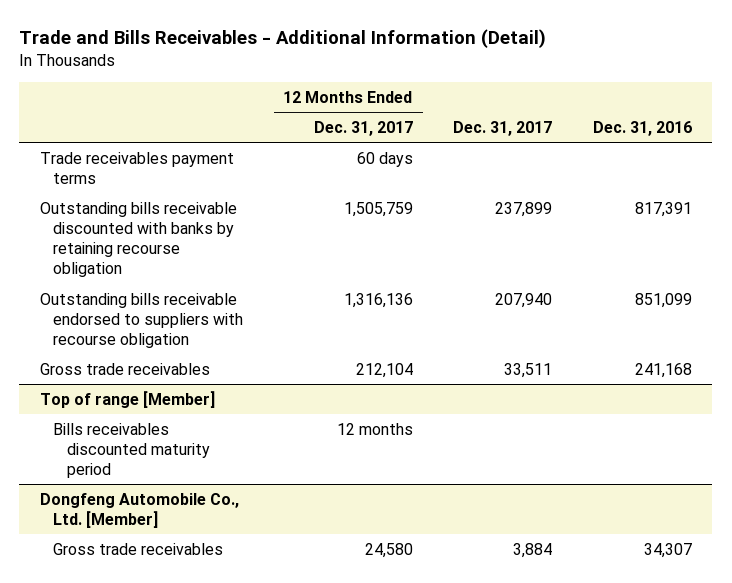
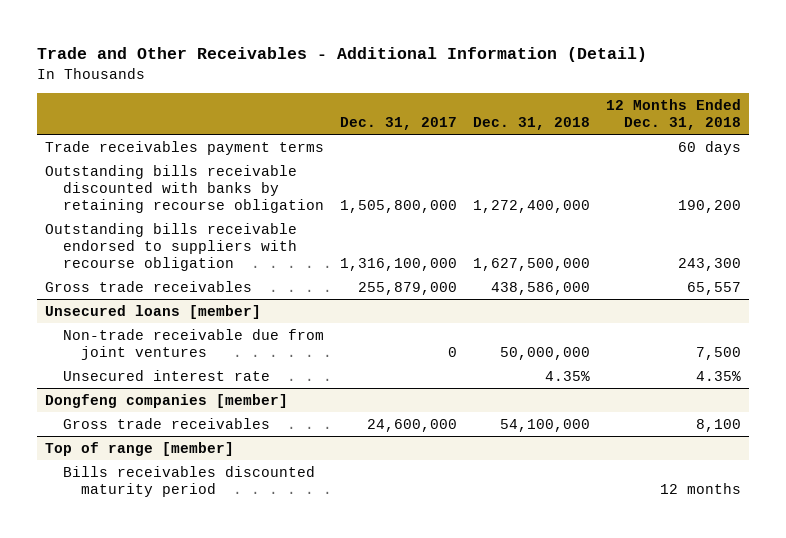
- Trade and Bills Receivables - Additional Information (Detail)
+ Trade and Other Receivables - Additional Information (Detail)
- | 12 Months Ended Dec. 31, 2017 | Dec. 31, 2017 | Dec. 31, 2016
+ | Dec. 31, 2017 | Dec. 31, 2018 | 12 Months Ended Dec. 31, 2018
- Outstanding bills receivable discounted with banks by retaining recourse obligation | 1,505,759 | 237,899 | 817,391
- Outstanding bills receivable endorsed to suppliers with recourse obligation | 1,316,136 | 207,940 | 851,099
- Gross trade receivables | 212,104 | 33,511 | 241,168
- Top of range [Member]
+ Outstanding bills receivable discounted with banks by retaining recourse obligation | 1,505,800,000 | 1,272,400,000 | 190,200
+ Outstanding bills receivable endorsed to suppliers with recourse obligation | 1,316,100,000 | 1,627,500,000 | 243,300
+ Gross trade receivables | 255,879,000 | 438,586,000 | 65,557
+ Unsecured loans [member]
+ Non-trade receivable due from joint ventures | 0 | 50,000,000 | 7,500
+ Unsecured interest rate | | 4.35% | 4.35%
+ Dongfeng companies [member]
+ Gross trade receivables | 24,600,000 | 54,100,000 | 8,100
+ Top of range [member]
- Dongfeng Automobile Co., Ltd. [Member]
- Gross trade receivables | 24,580 | 3,884 | 34,307

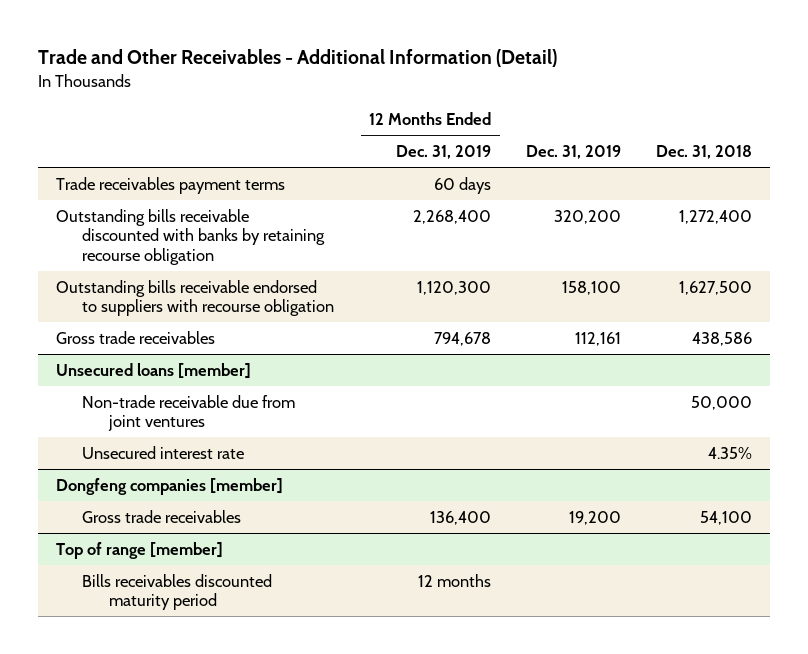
- | Dec. 31, 2017 | Dec. 31, 2018 | 12 Months Ended Dec. 31, 2018
+ | 12 Months Ended Dec. 31, 2019 | Dec. 31, 2019 | Dec. 31, 2018
- Outstanding bills receivable discounted with banks by retaining recourse obligation | 1,505,800,000 | 1,272,400,000 | 190,200
- Outstanding bills receivable endorsed to suppliers with recourse obligation | 1,316,100,000 | 1,627,500,000 | 243,300
- Gross trade receivables | 255,879,000 | 438,586,000 | 65,557
+ Outstanding bills receivable discounted with banks by retaining recourse obligation | 2,268,400 | 320,200 | 1,272,400
+ Outstanding bills receivable endorsed to suppliers with recourse obligation | 1,120,300 | 158,100 | 1,627,500
+ Gross trade receivables | 794,678 | 112,161 | 438,586
@ Unsecured loans [member]
- Non-trade receivable due from joint ventures | 0 | 50,000,000 | 7,500
+ Non-trade receivable due from joint ventures | | | 50,000
@ Dongfeng companies [member]
- Gross trade receivables | 24,600,000 | 54,100,000 | 8,100
+ Gross trade receivables | 136,400 | 19,200 | 54,100

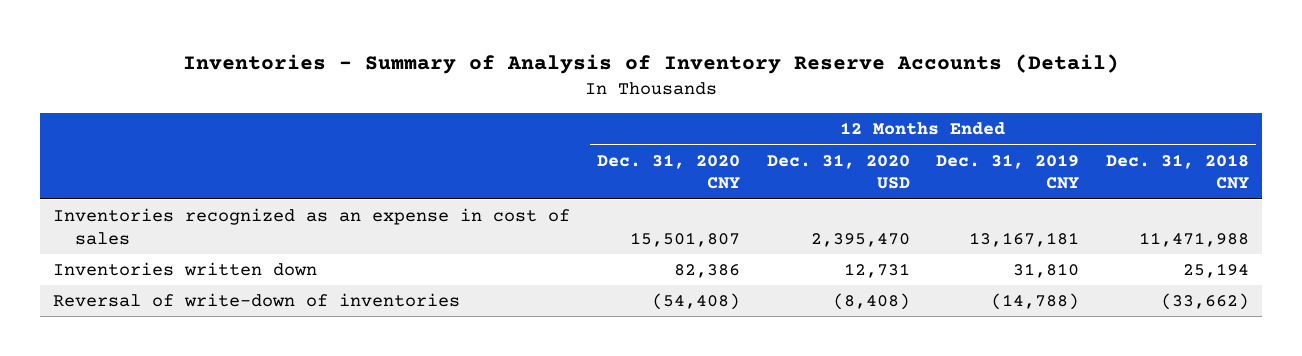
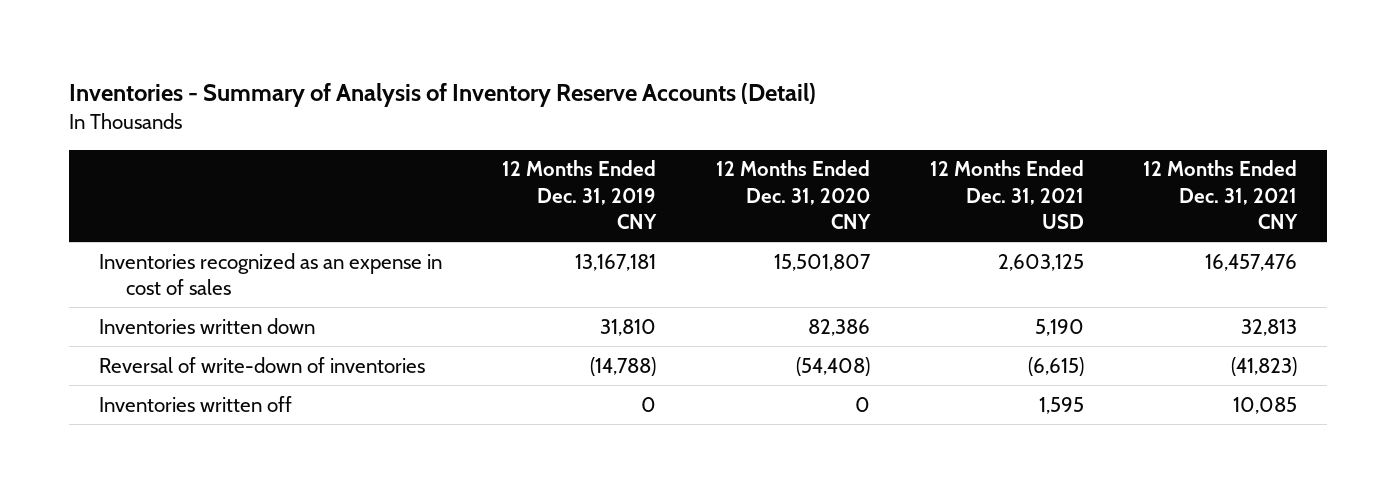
- | 12 Months Ended Dec. 31, 2020 CNY | 12 Months Ended Dec. 31, 2020 USD | 12 Months Ended Dec. 31, 2019 CNY | 12 Months Ended Dec. 31, 2018 CNY
+ | 12 Months Ended Dec. 31, 2019 CNY | 12 Months Ended Dec. 31, 2020 CNY | 12 Months Ended Dec. 31, 2021 USD | 12 Months Ended Dec. 31, 2021 CNY
+ Inventories written off | 0 | 0 | 1,595 | 10,085

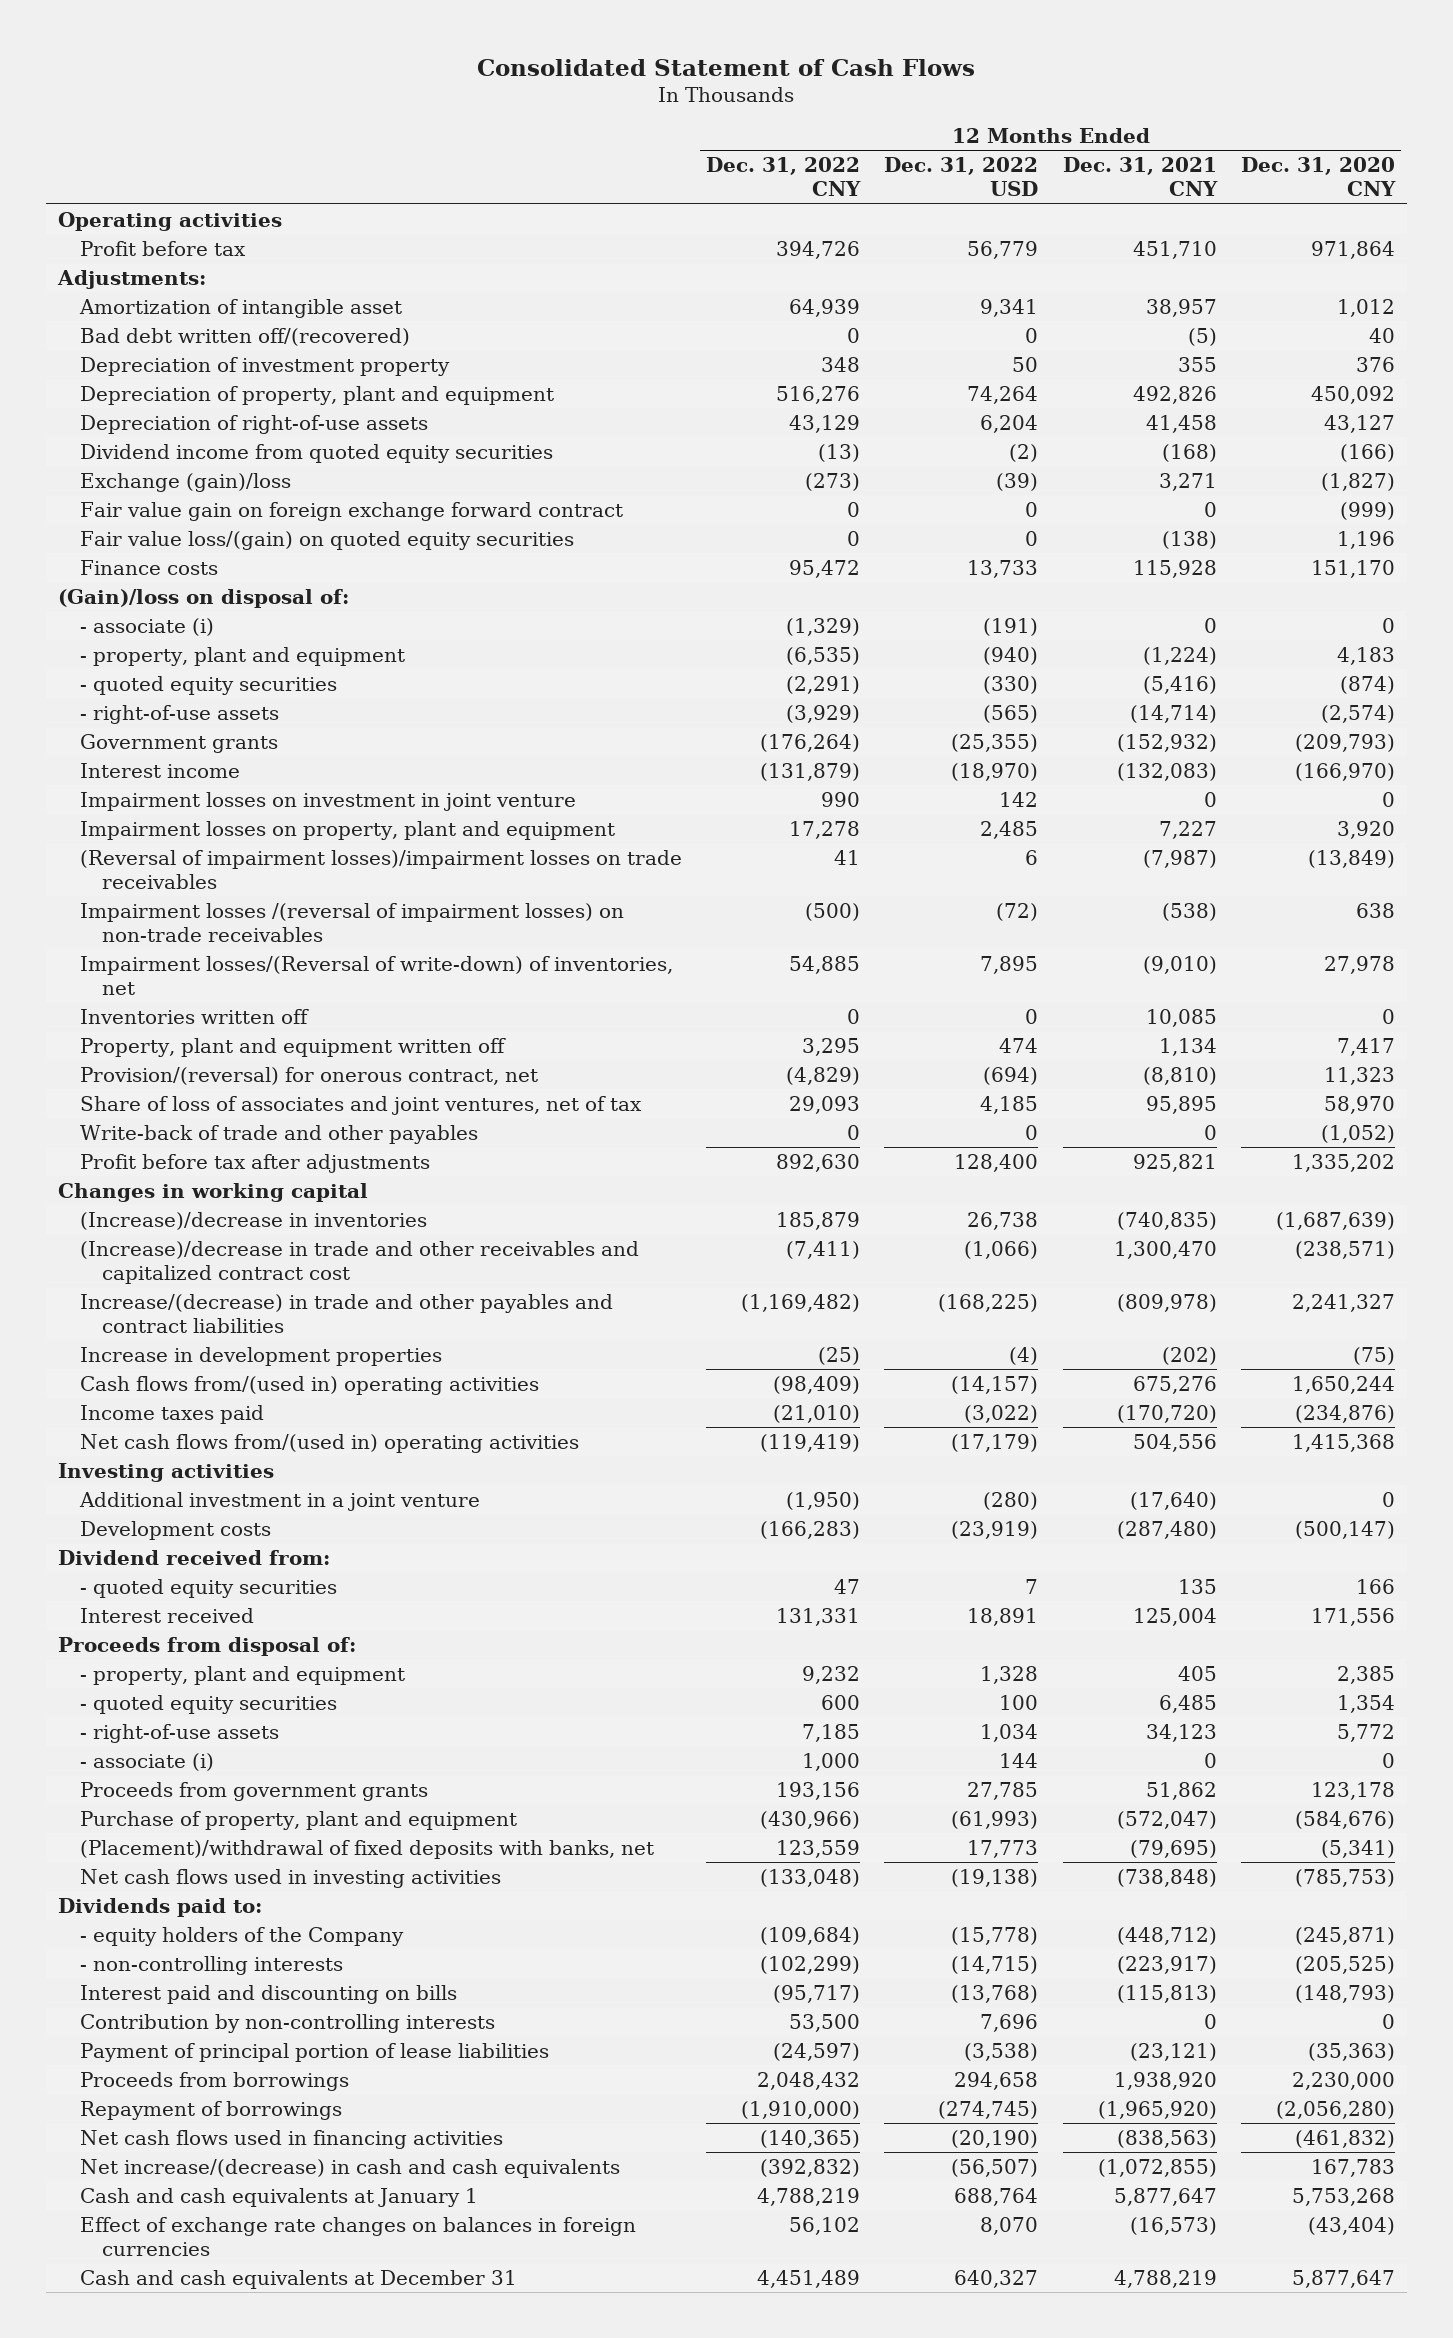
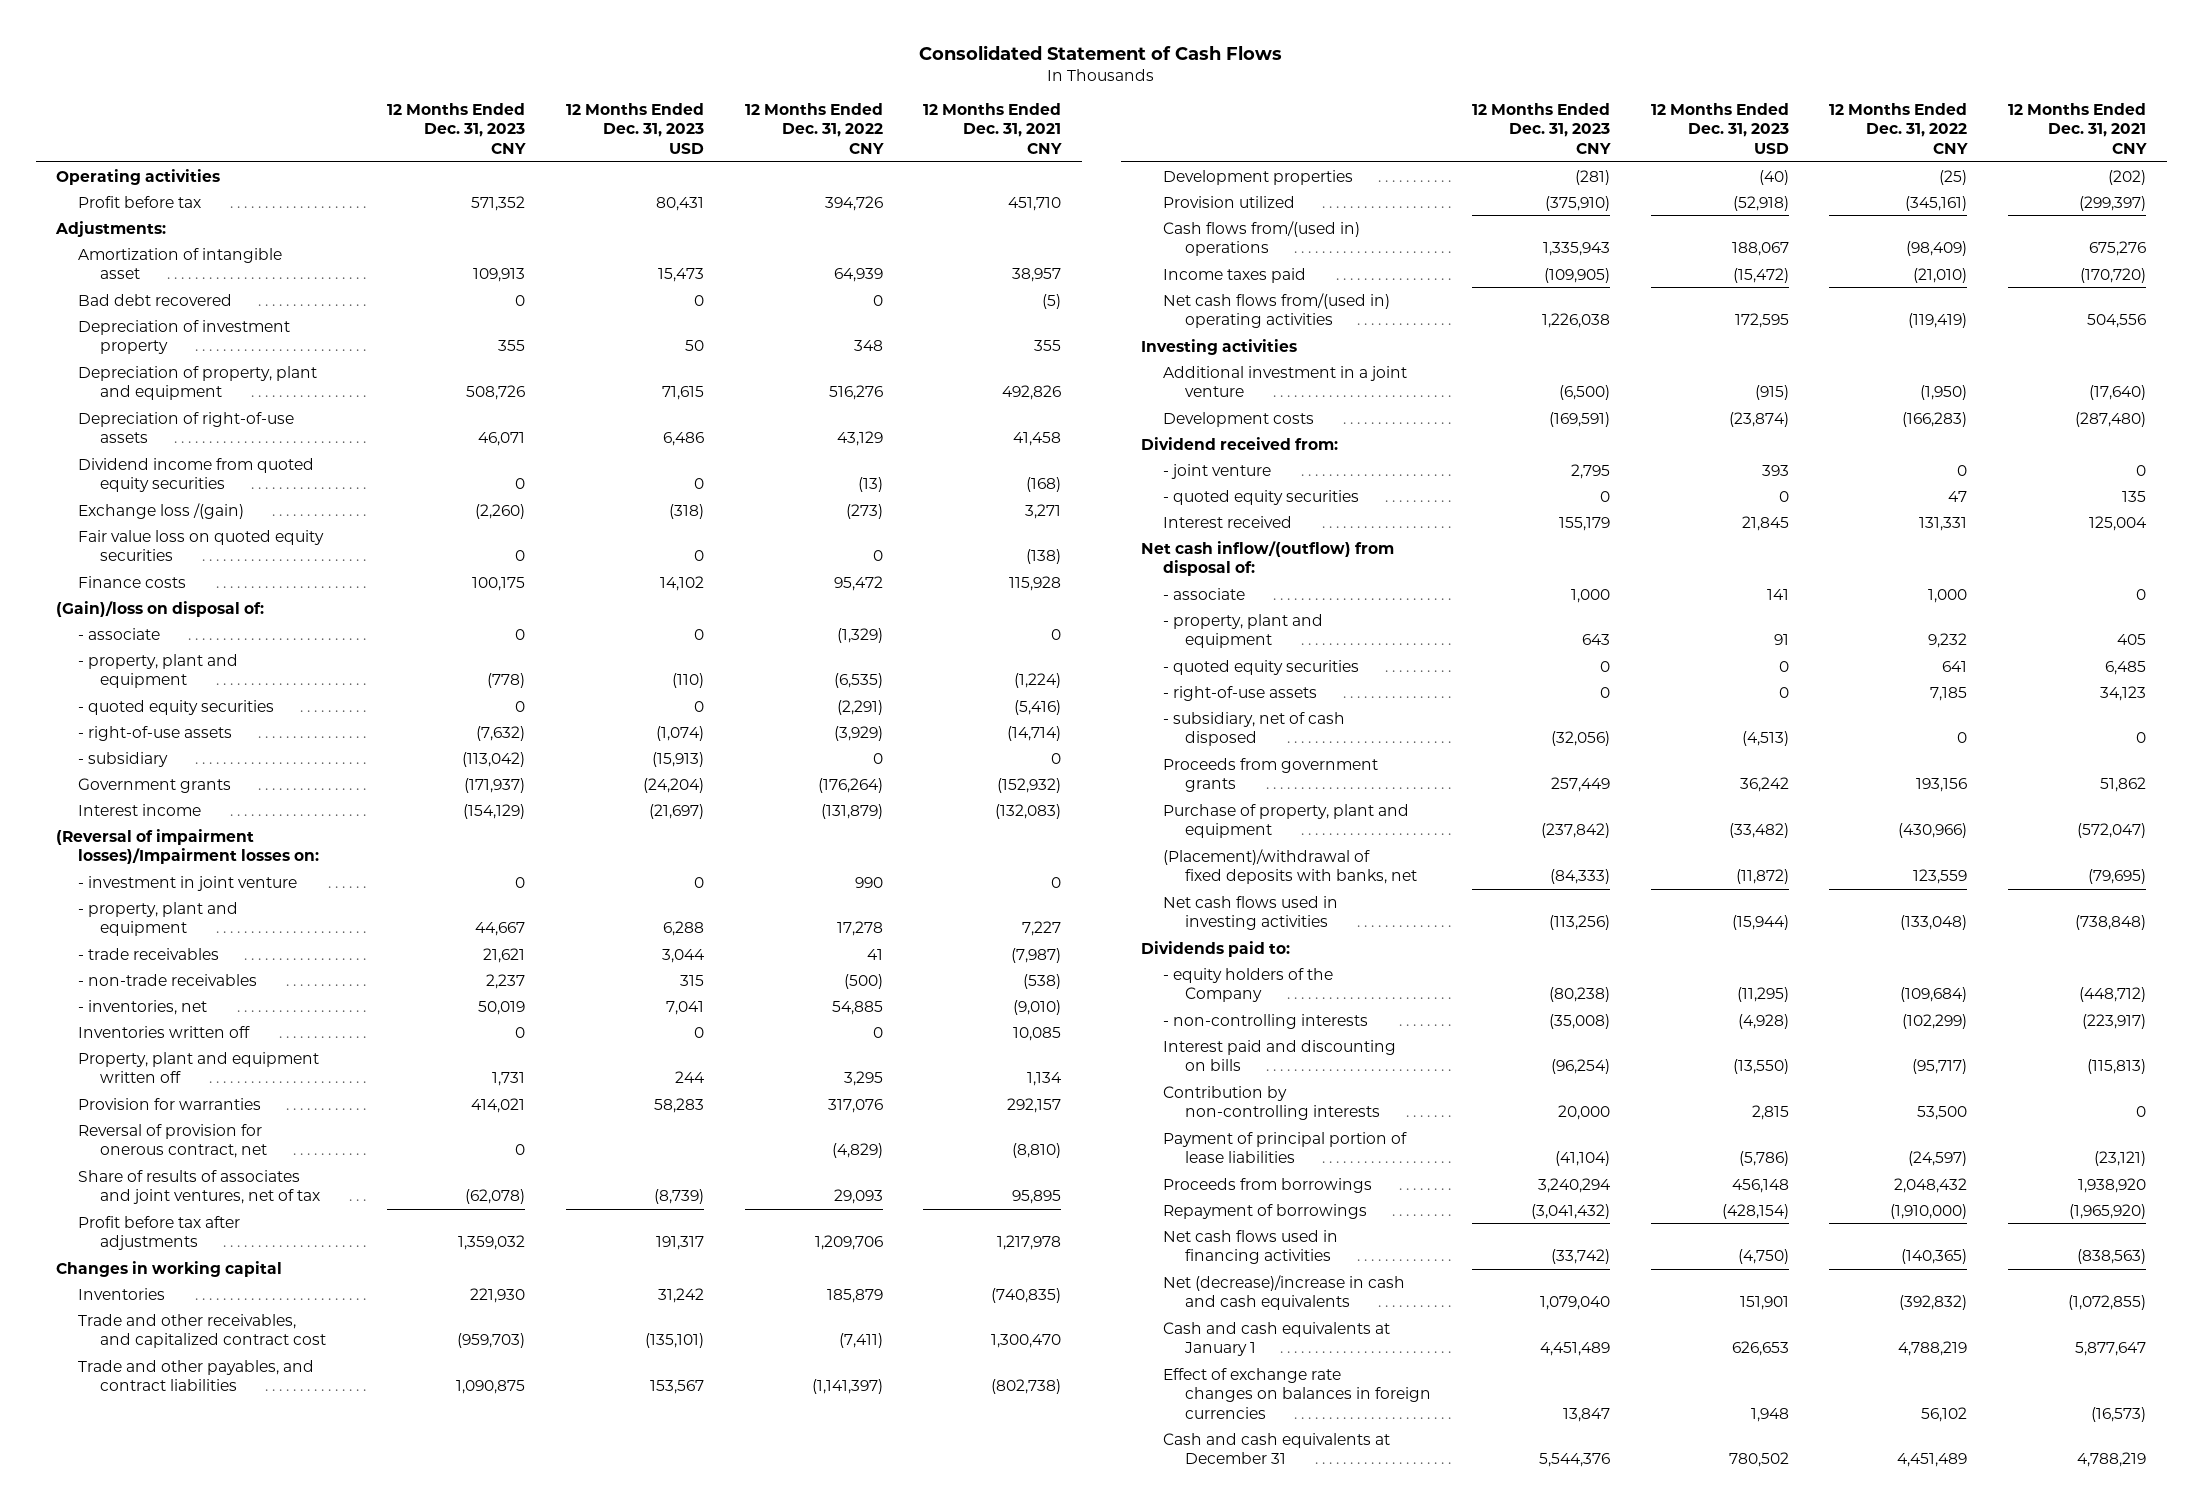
- | 12 Months Ended Dec. 31, 2022 CNY | 12 Months Ended Dec. 31, 2022 USD | 12 Months Ended Dec. 31, 2021 CNY | 12 Months Ended Dec. 31, 2020 CNY
+ | 12 Months Ended Dec. 31, 2023 CNY | 12 Months Ended Dec. 31, 2023 USD | 12 Months Ended Dec. 31, 2022 CNY | 12 Months Ended Dec. 31, 2021 CNY
- Bad debt written off/(recovered) | 0 | 0 | (5) | 40
+ Bad debt recovered | 0 | 0 | 0 | (5)
- Exchange (gain)/loss | (273) | (39) | 3,271 | (1,827)
- Fair value gain on foreign exchange forward contract | 0 | 0 | 0 | (999)
- Fair value loss/(gain) on quoted equity securities | 0 | 0 | (138) | 1,196
+ Exchange loss /(gain) | (2,260) | (318) | (273) | 3,271
+ Fair value loss on quoted equity securities | 0 | 0 | 0 | (138)
- - associate (i) | (1,329) | (191) | 0 | 0
+ - associate | 0 | 0 | (1,329) | 0
+ - subsidiary | (113,042) | (15,913) | 0 | 0
- Impairment losses on investment in joint venture | 990 | 142 | 0 | 0
- Impairment losses on property, plant and equipment | 17,278 | 2,485 | 7,227 | 3,920
- (Reversal of impairment losses)/impairment losses on trade receivables | 41 | 6 | (7,987) | (13,849)
- Impairment losses /(reversal of impairment losses) on non-trade receivables | (500) | (72) | (538) | 638
- Impairment losses/(Reversal of write-down) of inventories, net | 54,885 | 7,895 | (9,010) | 27,978
+ (Reversal of impairment losses)/Impairment losses on:
+ - investment in joint venture | 0 | 0 | 990 | 0
+ - property, plant and equipment | 44,667 | 6,288 | 17,278 | 7,227
+ - trade receivables | 21,621 | 3,044 | 41 | (7,987)
+ - non-trade receivables | 2,237 | 315 | (500) | (538)
+ - inventories, net | 50,019 | 7,041 | 54,885 | (9,010)
- Provision/(reversal) for onerous contract, net | (4,829) | (694) | (8,810) | 11,323
- Share of loss of associates and joint ventures, net of tax | 29,093 | 4,185 | 95,895 | 58,970
- Write-back of trade and other payables | 0 | 0 | 0 | (1,052)
- Profit before tax after adjustments | 892,630 | 128,400 | 925,821 | 1,335,202
+ Provision for warranties | 414,021 | 58,283 | 317,076 | 292,157
+ Reversal of provision for onerous contract, net | 0 | | (4,829) | (8,810)
+ Share of results of associates and joint ventures, net of tax | (62,078) | (8,739) | 29,093 | 95,895
+ Profit before tax after adjustments | 1,359,032 | 191,317 | 1,209,706 | 1,217,978
- (Increase)/decrease in inventories | 185,879 | 26,738 | (740,835) | (1,687,639)
- (Increase)/decrease in trade and other receivables and capitalized contract cost | (7,411) | (1,066) | 1,300,470 | (238,571)
- Increase/(decrease) in trade and other payables and contract liabilities | (1,169,482) | (168,225) | (809,978) | 2,241,327
- Increase in development properties | (25) | (4) | (202) | (75)
- Cash flows from/(used in) operating activities | (98,409) | (14,157) | 675,276 | 1,650,244
+ Inventories | 221,930 | 31,242 | 185,879 | (740,835)
+ Trade and other receivables, and capitalized contract cost | (959,703) | (135,101) | (7,411) | 1,300,470
+ Trade and other payables, and contract liabilities | 1,090,875 | 153,567 | (1,141,397) | (802,738)
+ Development properties | (281) | (40) | (25) | (202)
+ Provision utilized | (375,910) | (52,918) | (345,161) | (299,397)
+ Cash flows from/(used in) operations | 1,335,943 | 188,067 | (98,409) | 675,276
+ - joint venture | 2,795 | 393 | 0 | 0
- Proceeds from disposal of:
+ Net cash inflow/(outflow) from disposal of:
+ - associate | 1,000 | 141 | 1,000 | 0
- - quoted equity securities | 600 | 100 | 6,485 | 1,354
+ - quoted equity securities | 0 | 0 | 641 | 6,485
- - associate (i) | 1,000 | 144 | 0 | 0
+ - subsidiary, net of cash disposed | (32,056) | (4,513) | 0 | 0
- Net increase/(decrease) in cash and cash equivalents | (392,832) | (56,507) | (1,072,855) | 167,783
+ Net (decrease)/increase in cash and cash equivalents | 1,079,040 | 151,901 | (392,832) | (1,072,855)

